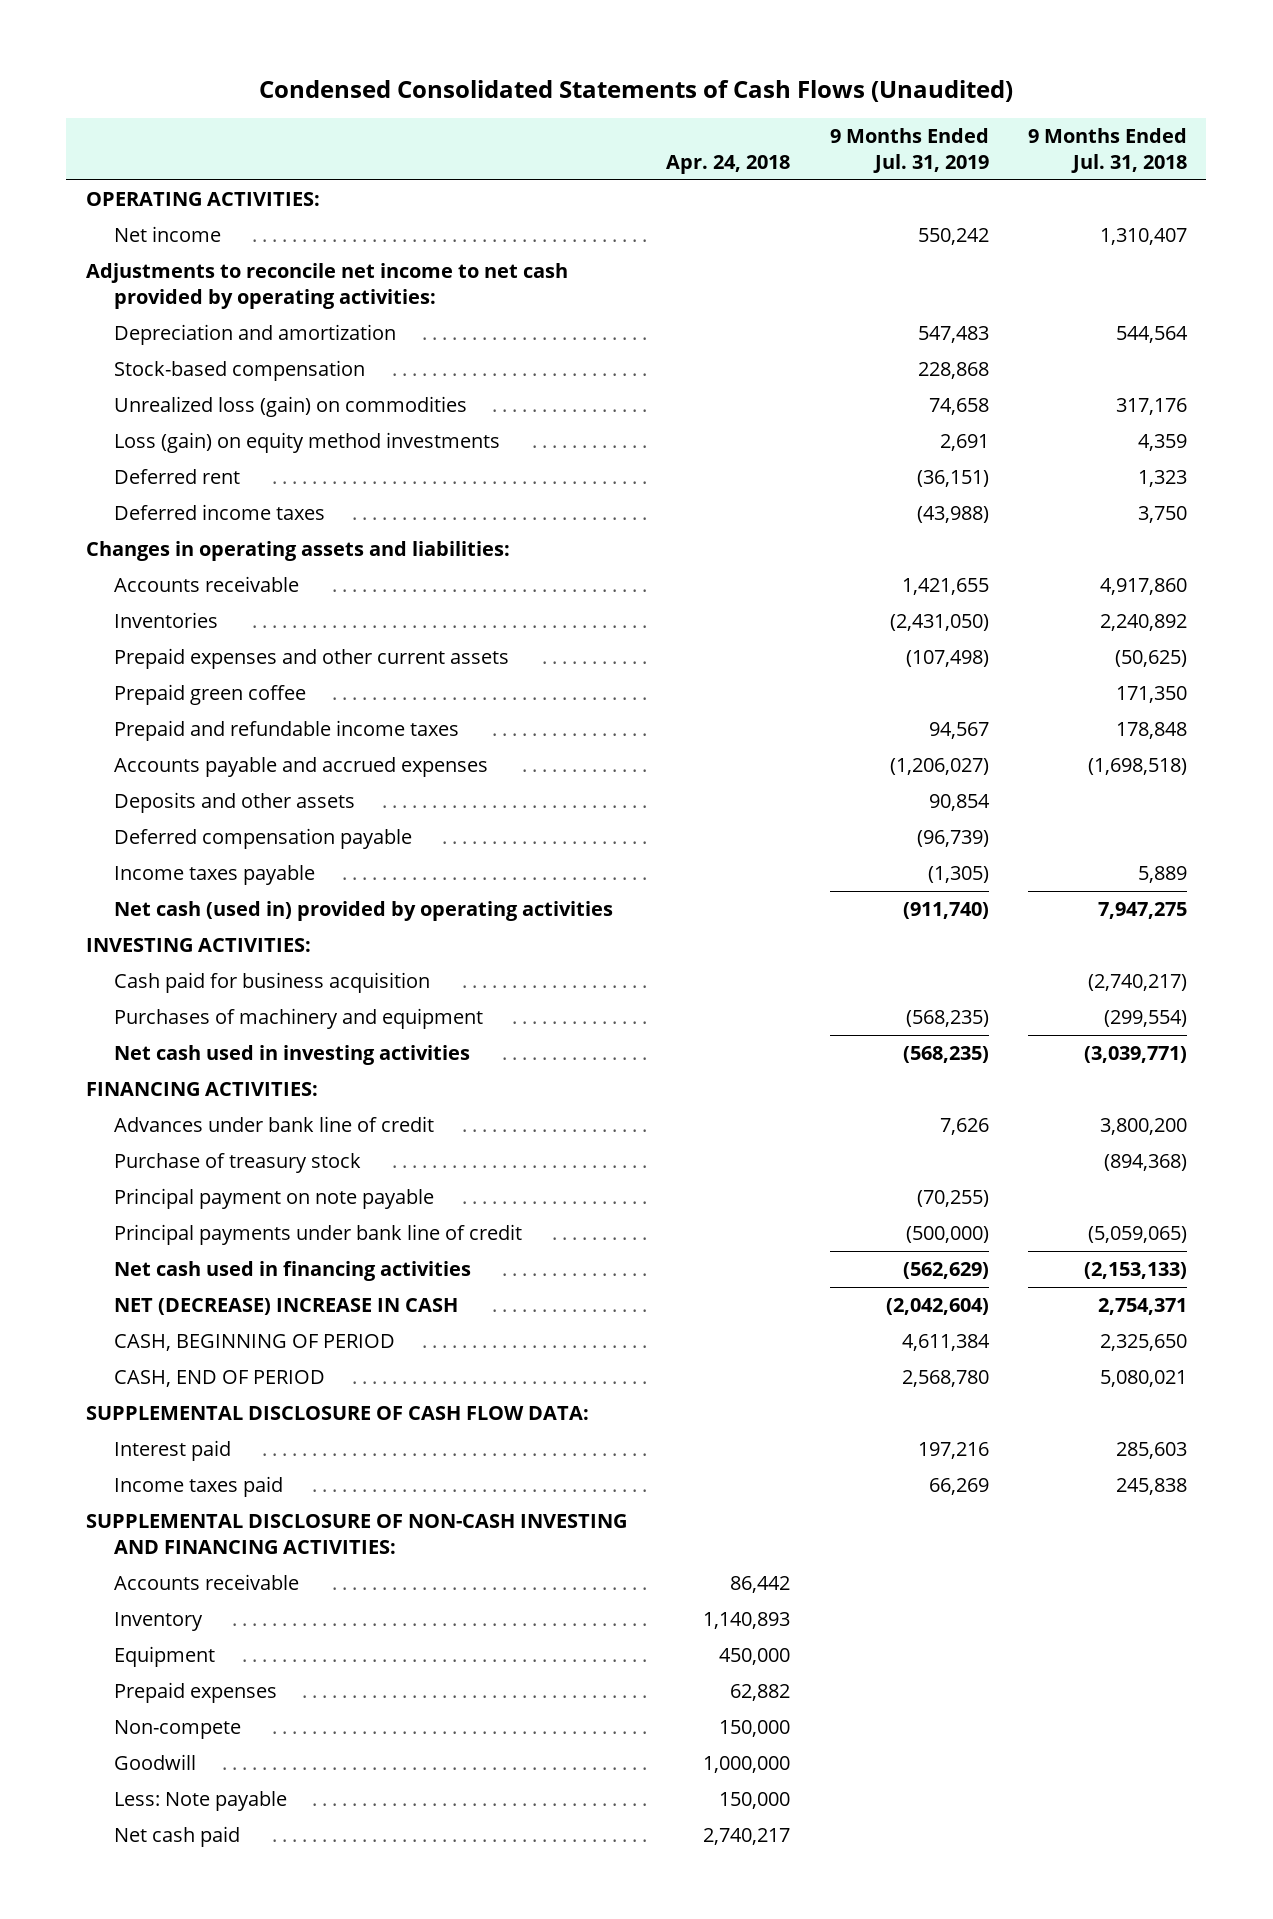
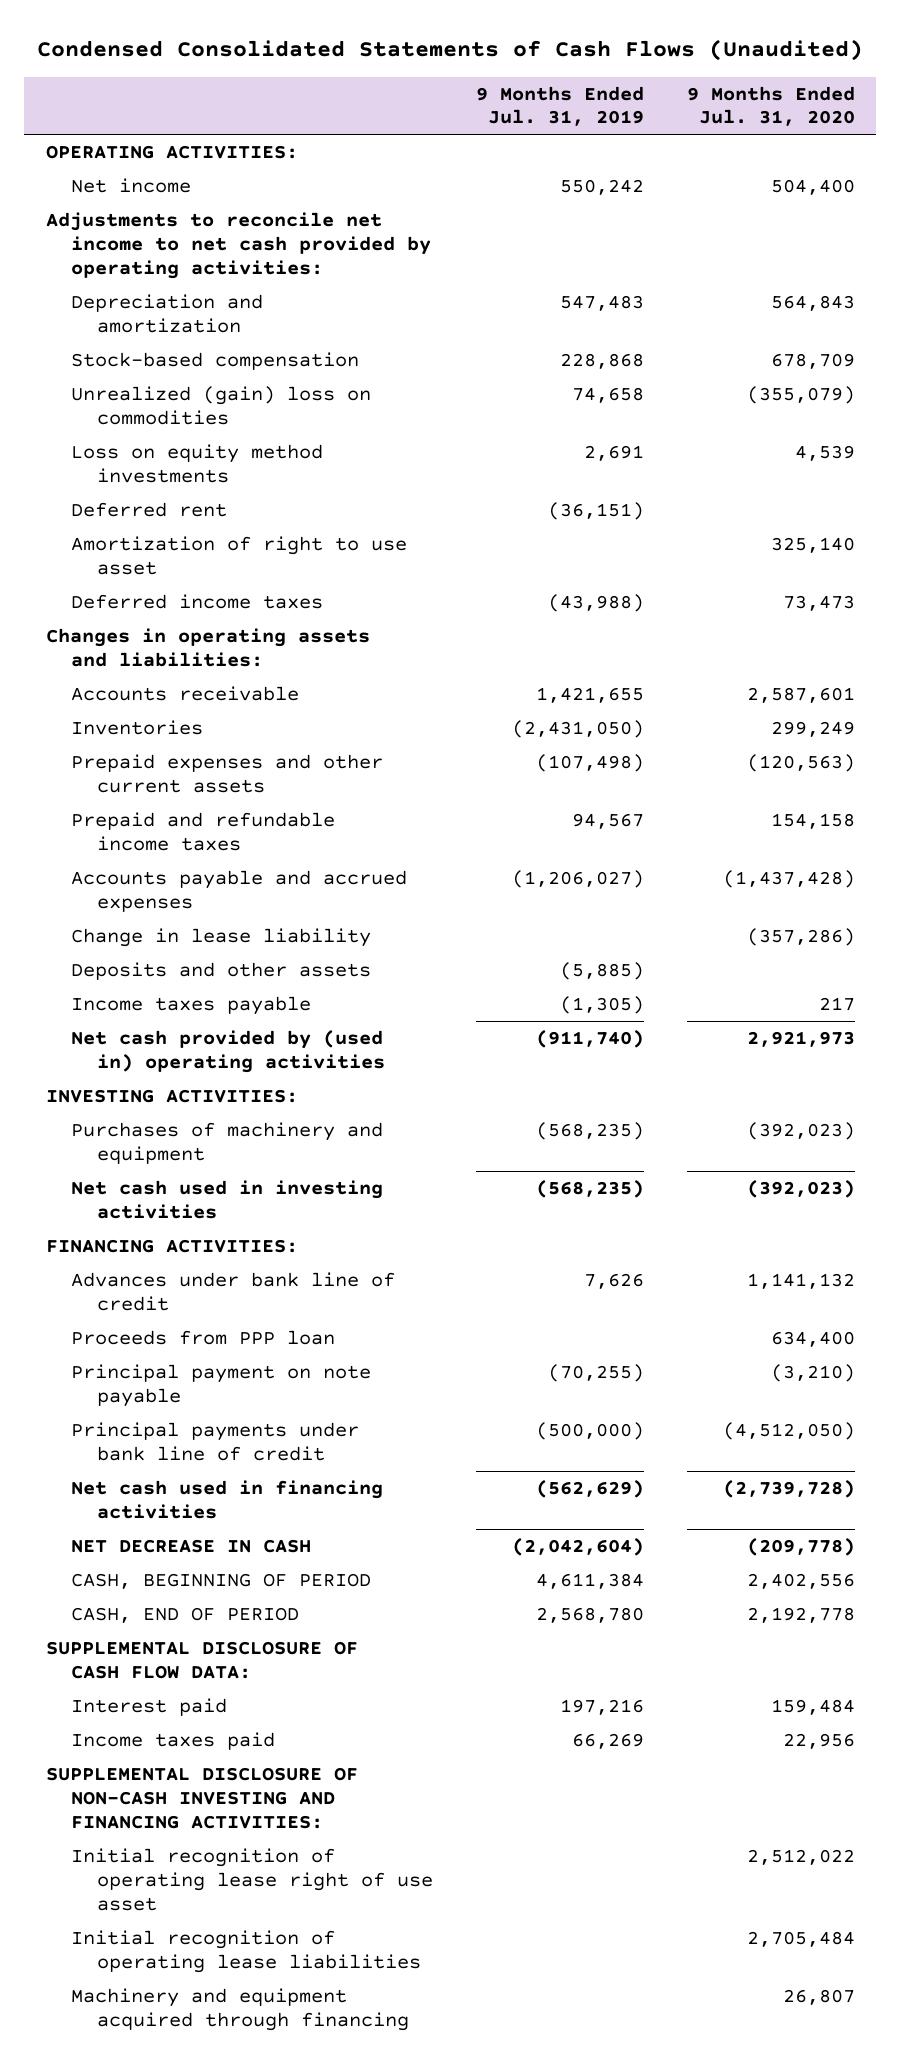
- | Apr. 24, 2018 | 9 Months Ended Jul. 31, 2019 | 9 Months Ended Jul. 31, 2018
+ | 9 Months Ended Jul. 31, 2019 | 9 Months Ended Jul. 31, 2020
- Unrealized loss (gain) on commodities | | 74,658 | 317,176
- Loss (gain) on equity method investments | | 2,691 | 4,359
+ Unrealized (gain) loss on commodities | 74,658 | (355,079)
+ Loss on equity method investments | 2,691 | 4,539
+ Amortization of right to use asset | | 325,140
- Prepaid green coffee | | | 171,350
- Deposits and other assets | | 90,854 |
- Deferred compensation payable | | (96,739) |
+ Change in lease liability | | (357,286)
+ Deposits and other assets | (5,885) |
- Net cash (used in) provided by operating activities | | (911,740) | 7,947,275
+ Net cash provided by (used in) operating activities | (911,740) | 2,921,973
- Cash paid for business acquisition | | | (2,740,217)
- Purchase of treasury stock | | | (894,368)
+ Proceeds from PPP loan | | 634,400
- NET (DECREASE) INCREASE IN CASH | | (2,042,604) | 2,754,371
+ NET DECREASE IN CASH | (2,042,604) | (209,778)
- Accounts receivable | 86,442 | |
- Inventory | 1,140,893 | |
- Equipment | 450,000 | |
- Prepaid expenses | 62,882 | |
- Non-compete | 150,000 | |
- Goodwill | 1,000,000 | |
- Less: Note payable | 150,000 | |
- Net cash paid | 2,740,217 | |
+ Initial recognition of operating lease right of use asset | | 2,512,022
+ Initial recognition of operating lease liabilities | | 2,705,484
+ Machinery and equipment acquired through financing | | 26,807

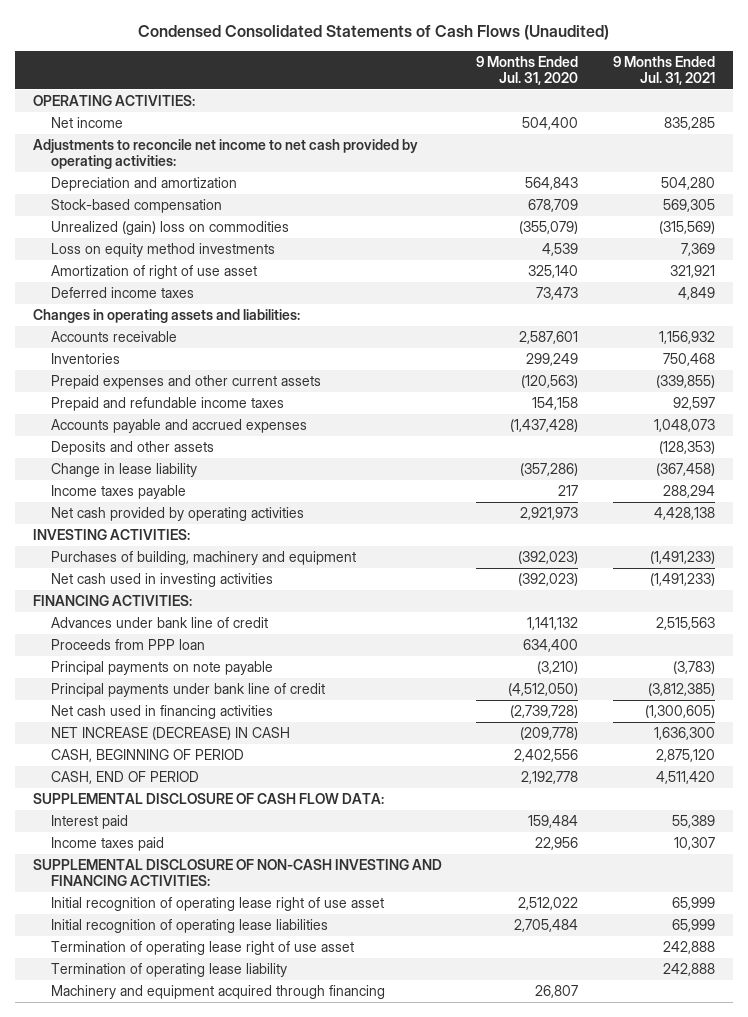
- | 9 Months Ended Jul. 31, 2019 | 9 Months Ended Jul. 31, 2020
+ | 9 Months Ended Jul. 31, 2020 | 9 Months Ended Jul. 31, 2021
- Deferred rent | (36,151) |
- Amortization of right to use asset | | 325,140
+ Amortization of right of use asset | 325,140 | 321,921
moved down: Change in lease liability | (357,286) | (367,458)
- Net cash provided by (used in) operating activities | (911,740) | 2,921,973
+ Net cash provided by operating activities | 2,921,973 | 4,428,138
- Purchases of machinery and equipment | (568,235) | (392,023)
+ Purchases of building, machinery and equipment | (392,023) | (1,491,233)
- Principal payment on note payable | (70,255) | (3,210)
+ Principal payments on note payable | (3,210) | (3,783)
- NET DECREASE IN CASH | (2,042,604) | (209,778)
+ NET INCREASE (DECREASE) IN CASH | (209,778) | 1,636,300
+ Termination of operating lease right of use asset | | 242,888
+ Termination of operating lease liability | | 242,888

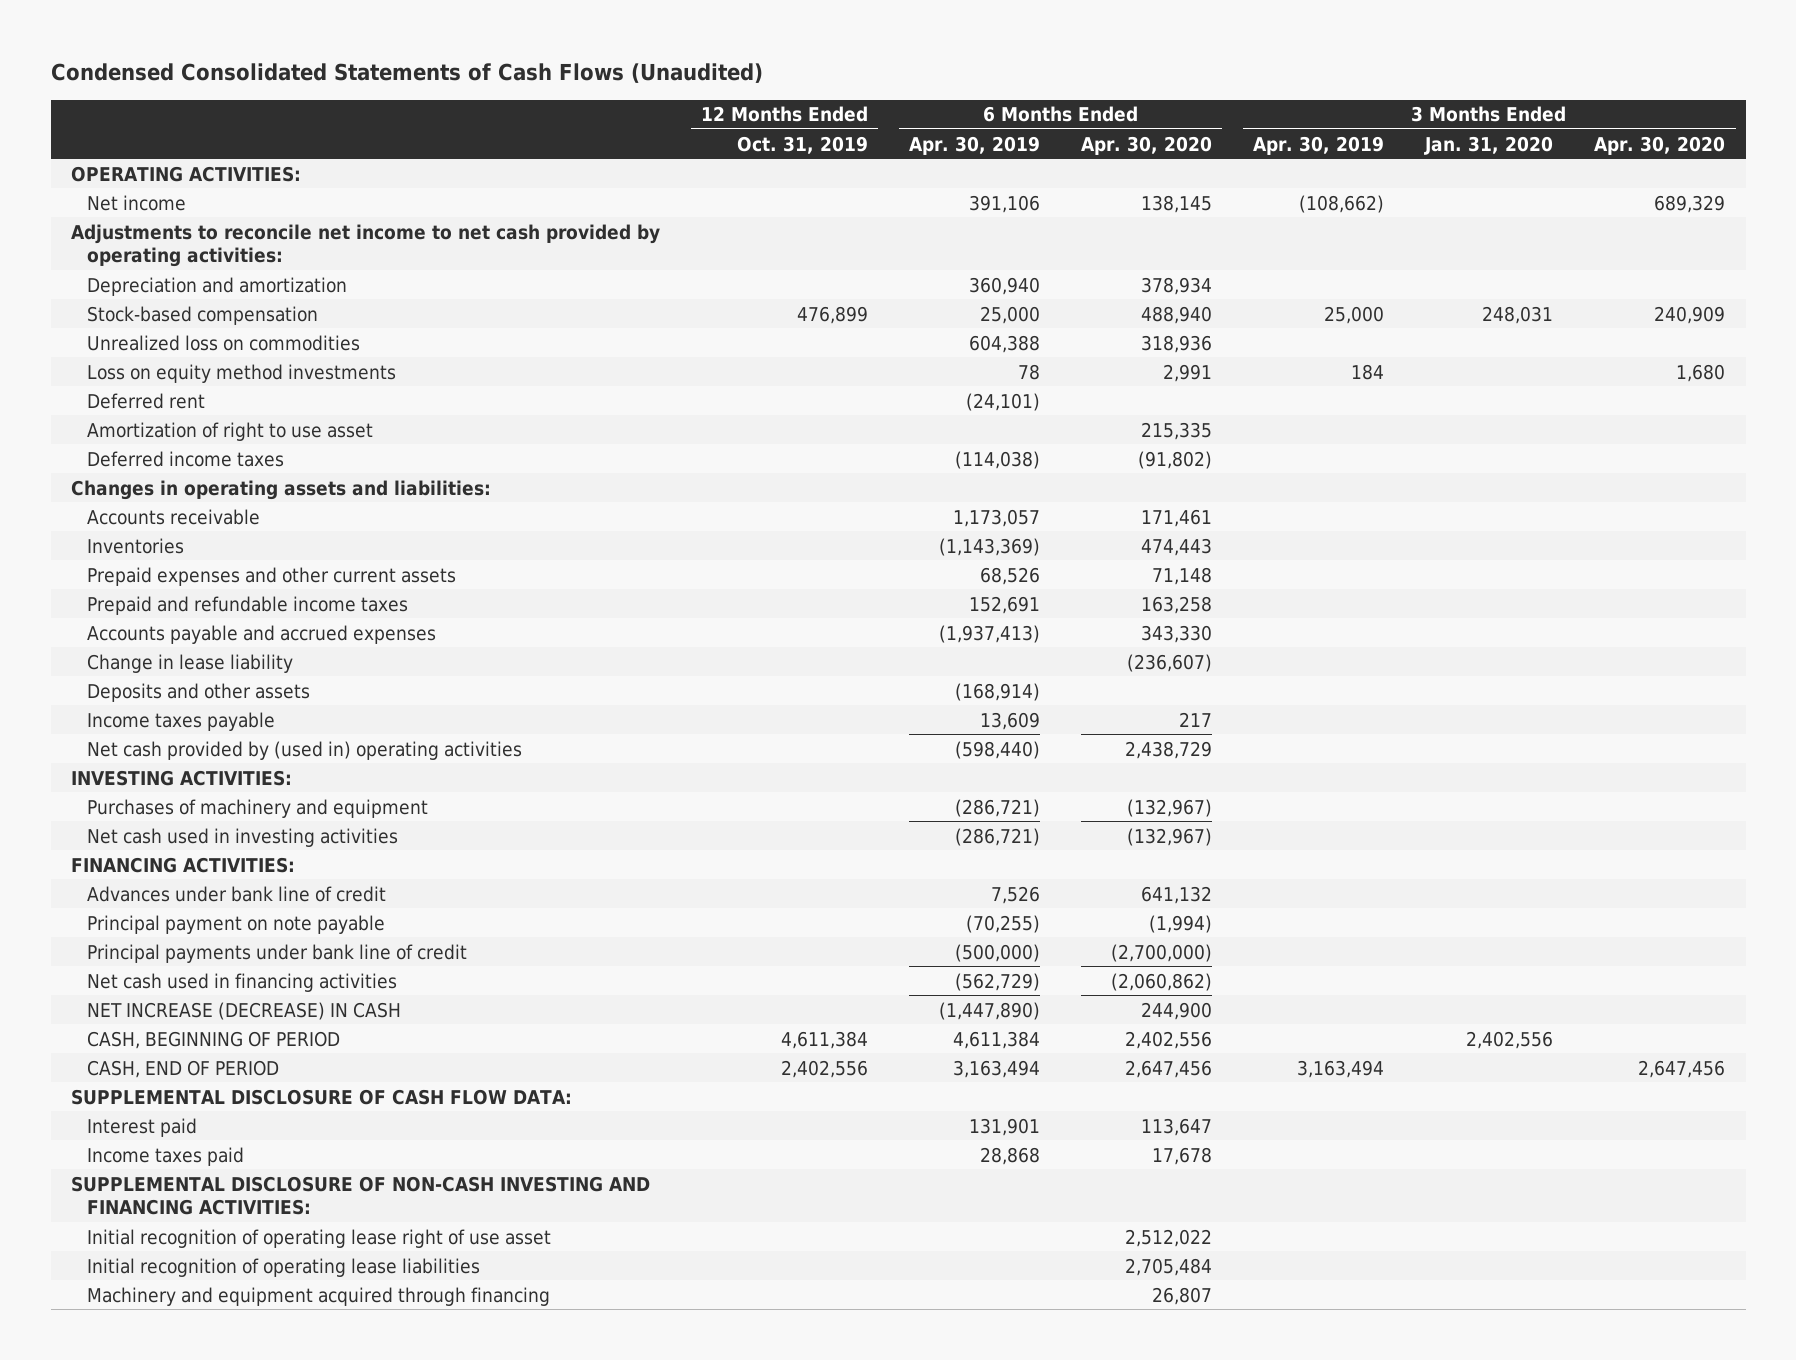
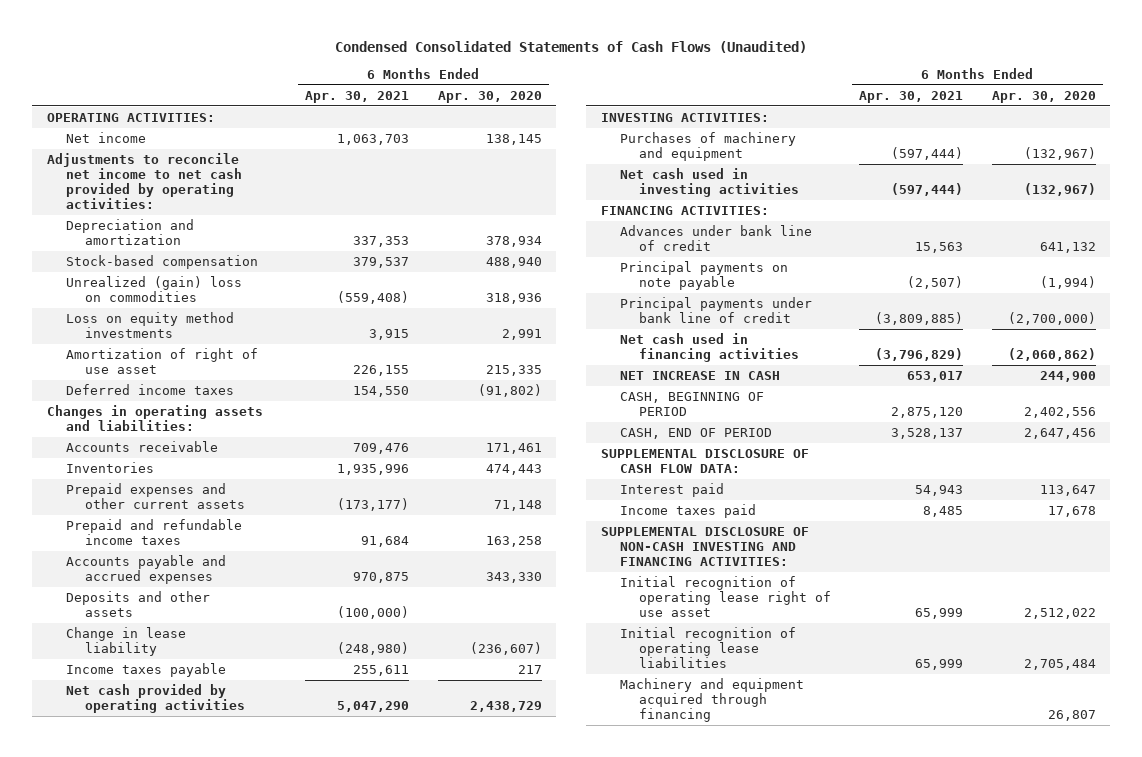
- | 12 Months Ended Oct. 31, 2019 | 6 Months Ended Apr. 30, 2019 | 6 Months Ended Apr. 30, 2020 | 3 Months Ended Apr. 30, 2019 | 3 Months Ended Jan. 31, 2020 | 3 Months Ended Apr. 30, 2020
+ | 6 Months Ended Apr. 30, 2021 | 6 Months Ended Apr. 30, 2020
- Unrealized loss on commodities | | 604,388 | 318,936 | | |
+ Unrealized (gain) loss on commodities | (559,408) | 318,936
- Deferred rent | | (24,101) | | | |
- Amortization of right to use asset | | | 215,335 | | |
+ Amortization of right of use asset | 226,155 | 215,335
moved down: Change in lease liability | (248,980) | (236,607)
- Net cash provided by (used in) operating activities | | (598,440) | 2,438,729 | | |
+ Net cash provided by operating activities | 5,047,290 | 2,438,729
- Principal payment on note payable | | (70,255) | (1,994) | | |
+ Principal payments on note payable | (2,507) | (1,994)
- NET INCREASE (DECREASE) IN CASH | | (1,447,890) | 244,900 | | |
+ NET INCREASE IN CASH | 653,017 | 244,900

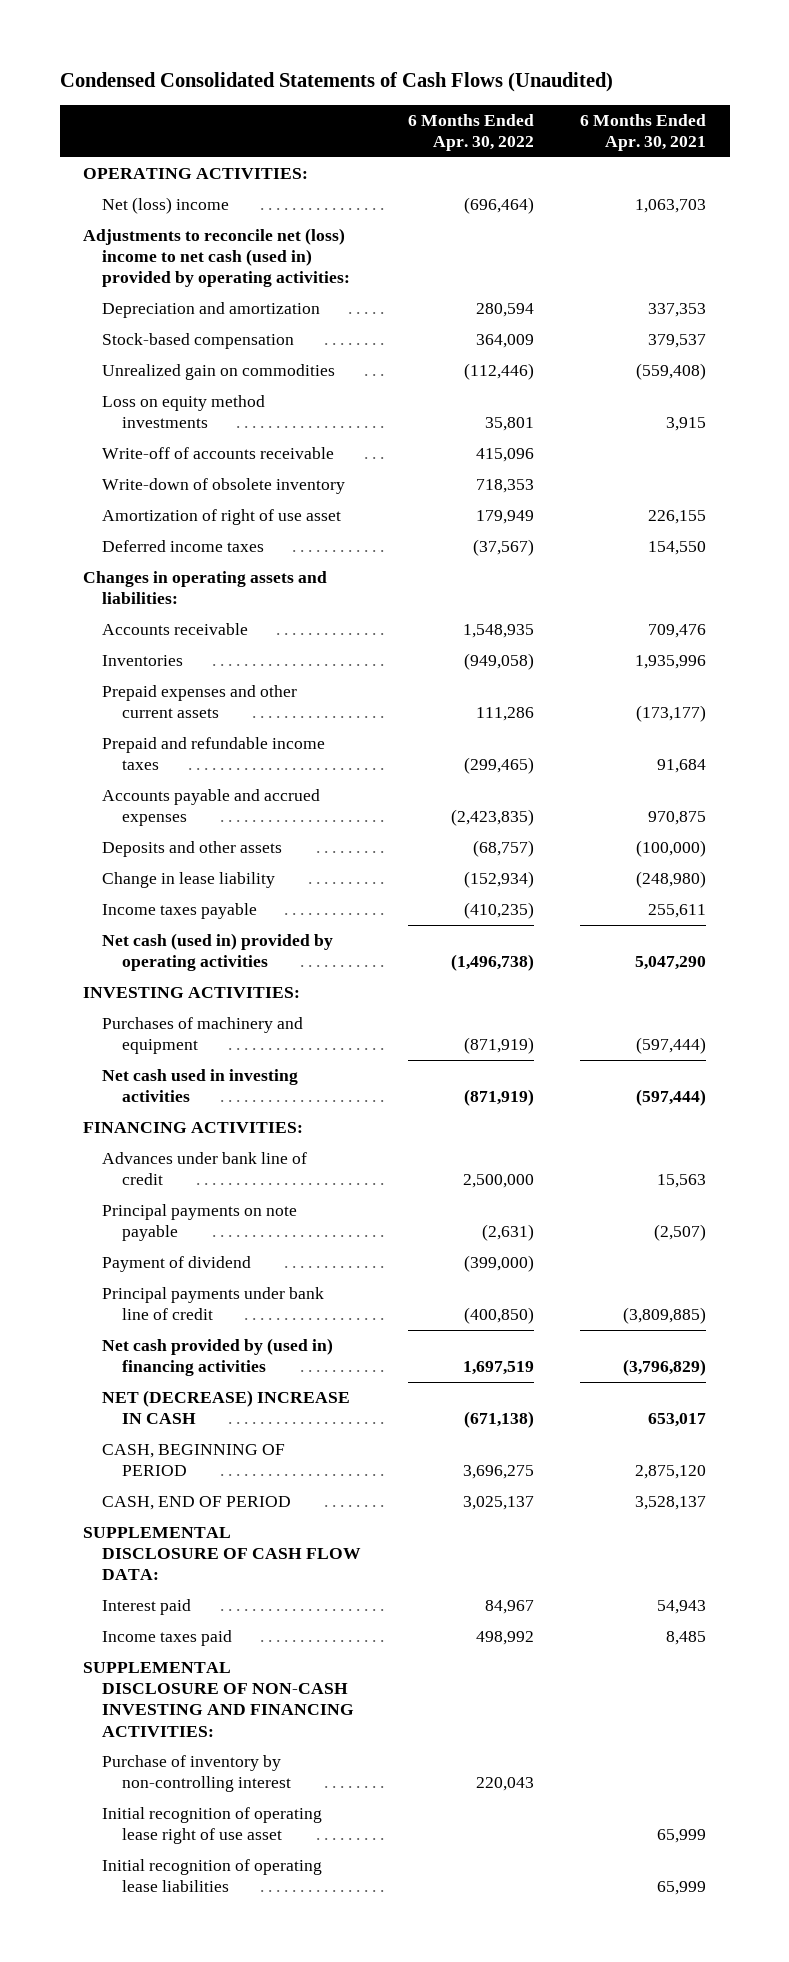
- | 6 Months Ended Apr. 30, 2021 | 6 Months Ended Apr. 30, 2020
+ | 6 Months Ended Apr. 30, 2022 | 6 Months Ended Apr. 30, 2021
- Net income | 1,063,703 | 138,145
- Adjustments to reconcile net income to net cash provided by operating activities:
+ Net (loss) income | (696,464) | 1,063,703
+ Adjustments to reconcile net (loss) income to net cash (used in) provided by operating activities:
- Unrealized (gain) loss on commodities | (559,408) | 318,936
+ Unrealized gain on commodities | (112,446) | (559,408)
+ Write-off of accounts receivable | 415,096 |
+ Write-down of obsolete inventory | 718,353 |
- Net cash provided by operating activities | 5,047,290 | 2,438,729
+ Net cash (used in) provided by operating activities | (1,496,738) | 5,047,290
+ Payment of dividend | (399,000) |
- Net cash used in financing activities | (3,796,829) | (2,060,862)
- NET INCREASE IN CASH | 653,017 | 244,900
+ Net cash provided by (used in) financing activities | 1,697,519 | (3,796,829)
+ NET (DECREASE) INCREASE IN CASH | (671,138) | 653,017
+ Purchase of inventory by non-controlling interest | 220,043 |
- Machinery and equipment acquired through financing | | 26,807

